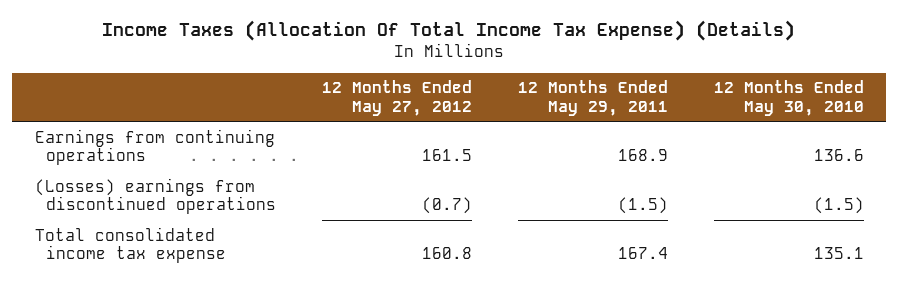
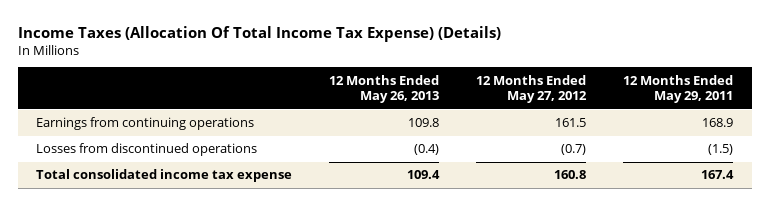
- | 12 Months Ended May 27, 2012 | 12 Months Ended May 29, 2011 | 12 Months Ended May 30, 2010
+ | 12 Months Ended May 26, 2013 | 12 Months Ended May 27, 2012 | 12 Months Ended May 29, 2011
- (Losses) earnings from discontinued operations | (0.7) | (1.5) | (1.5)
+ Losses from discontinued operations | (0.4) | (0.7) | (1.5)

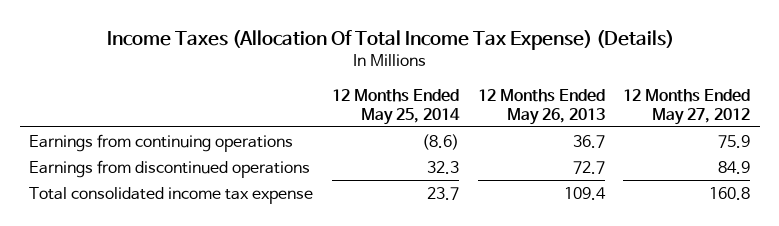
- | 12 Months Ended May 26, 2013 | 12 Months Ended May 27, 2012 | 12 Months Ended May 29, 2011
+ | 12 Months Ended May 25, 2014 | 12 Months Ended May 26, 2013 | 12 Months Ended May 27, 2012
- Earnings from continuing operations | 109.8 | 161.5 | 168.9
- Losses from discontinued operations | (0.4) | (0.7) | (1.5)
+ Earnings from continuing operations | (8.6) | 36.7 | 75.9
+ Earnings from discontinued operations | 32.3 | 72.7 | 84.9

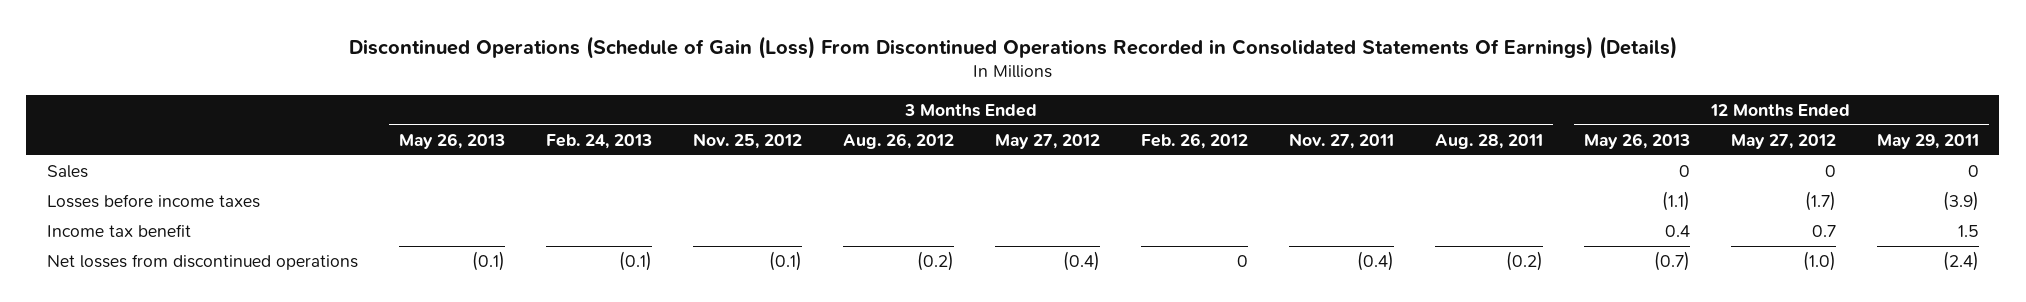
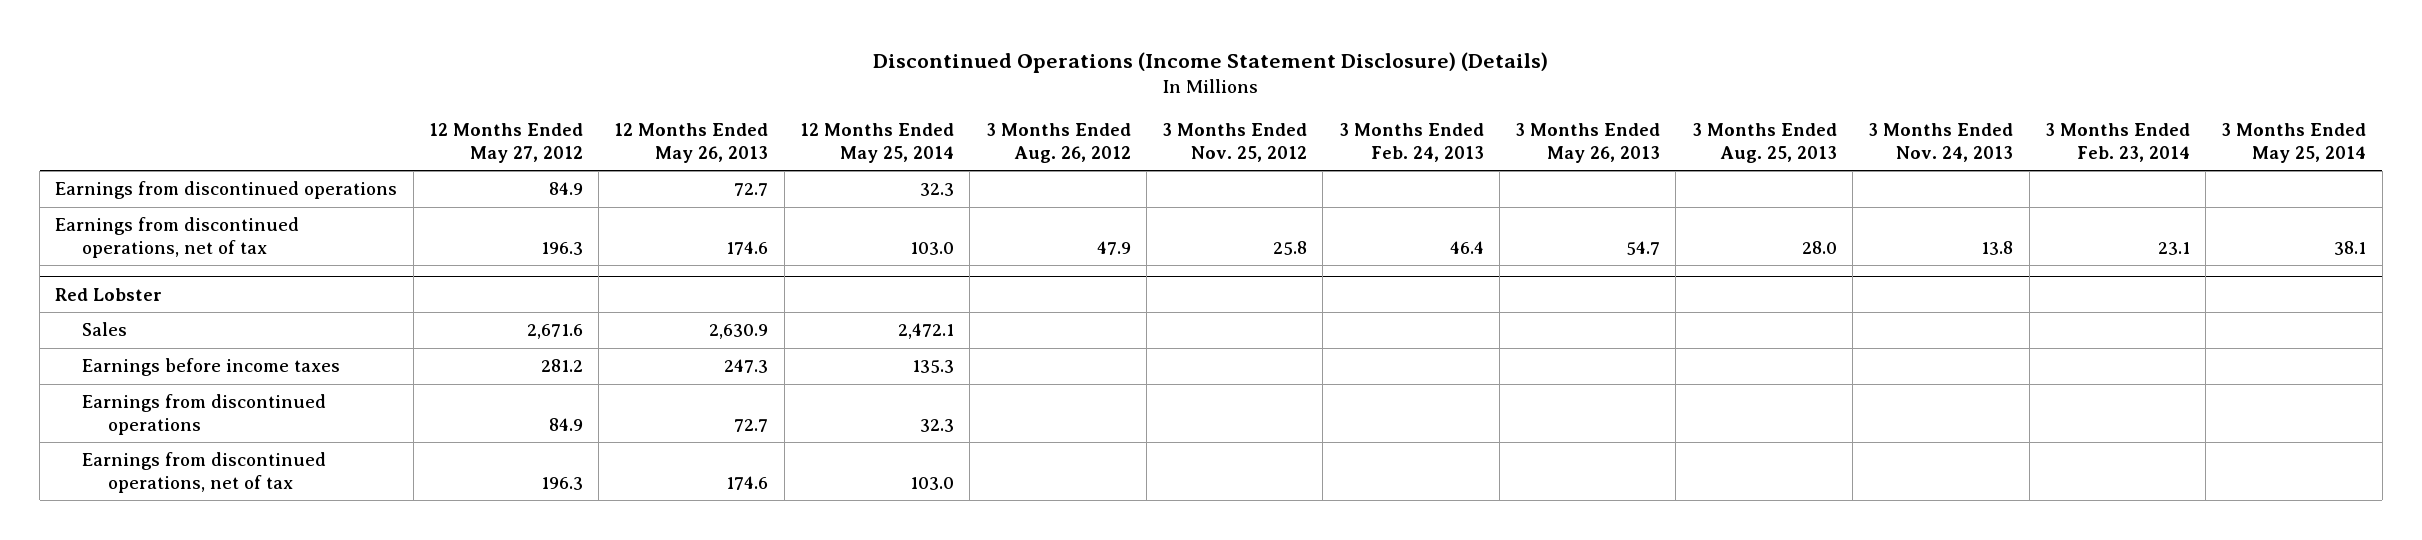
- Discontinued Operations (Schedule of Gain (Loss) From Discontinued Operations Recorded in Consolidated Statements Of Earnings) (Details)
+ Discontinued Operations (Income Statement Disclosure) (Details)
- | 3 Months Ended May 26, 2013 | 3 Months Ended Feb. 24, 2013 | 3 Months Ended Nov. 25, 2012 | 3 Months Ended Aug. 26, 2012 | 3 Months Ended May 27, 2012 | 3 Months Ended Feb. 26, 2012 | 3 Months Ended Nov. 27, 2011 | 3 Months Ended Aug. 28, 2011 | 12 Months Ended May 26, 2013 | 12 Months Ended May 27, 2012 | 12 Months Ended May 29, 2011
+ | 12 Months Ended May 27, 2012 | 12 Months Ended May 26, 2013 | 12 Months Ended May 25, 2014 | 3 Months Ended Aug. 26, 2012 | 3 Months Ended Nov. 25, 2012 | 3 Months Ended Feb. 24, 2013 | 3 Months Ended May 26, 2013 | 3 Months Ended Aug. 25, 2013 | 3 Months Ended Nov. 24, 2013 | 3 Months Ended Feb. 23, 2014 | 3 Months Ended May 25, 2014
- Sales | | | | | | | | | 0 | 0 | 0
- Losses before income taxes | | | | | | | | | (1.1) | (1.7) | (3.9)
- Income tax benefit | | | | | | | | | 0.4 | 0.7 | 1.5
- Net losses from discontinued operations | (0.1) | (0.1) | (0.1) | (0.2) | (0.4) | 0 | (0.4) | (0.2) | (0.7) | (1.0) | (2.4)
+ Earnings from discontinued operations | 84.9 | 72.7 | 32.3 | | | | | | | |
+ Earnings from discontinued operations, net of tax | 196.3 | 174.6 | 103.0 | 47.9 | 25.8 | 46.4 | 54.7 | 28.0 | 13.8 | 23.1 | 38.1
+ Red Lobster
+ Sales | 2,671.6 | 2,630.9 | 2,472.1 | | | | | | | |
+ Earnings before income taxes | 281.2 | 247.3 | 135.3 | | | | | | | |
+ Earnings from discontinued operations | 84.9 | 72.7 | 32.3 | | | | | | | |
+ Earnings from discontinued operations, net of tax | 196.3 | 174.6 | 103.0 | | | | | | | |

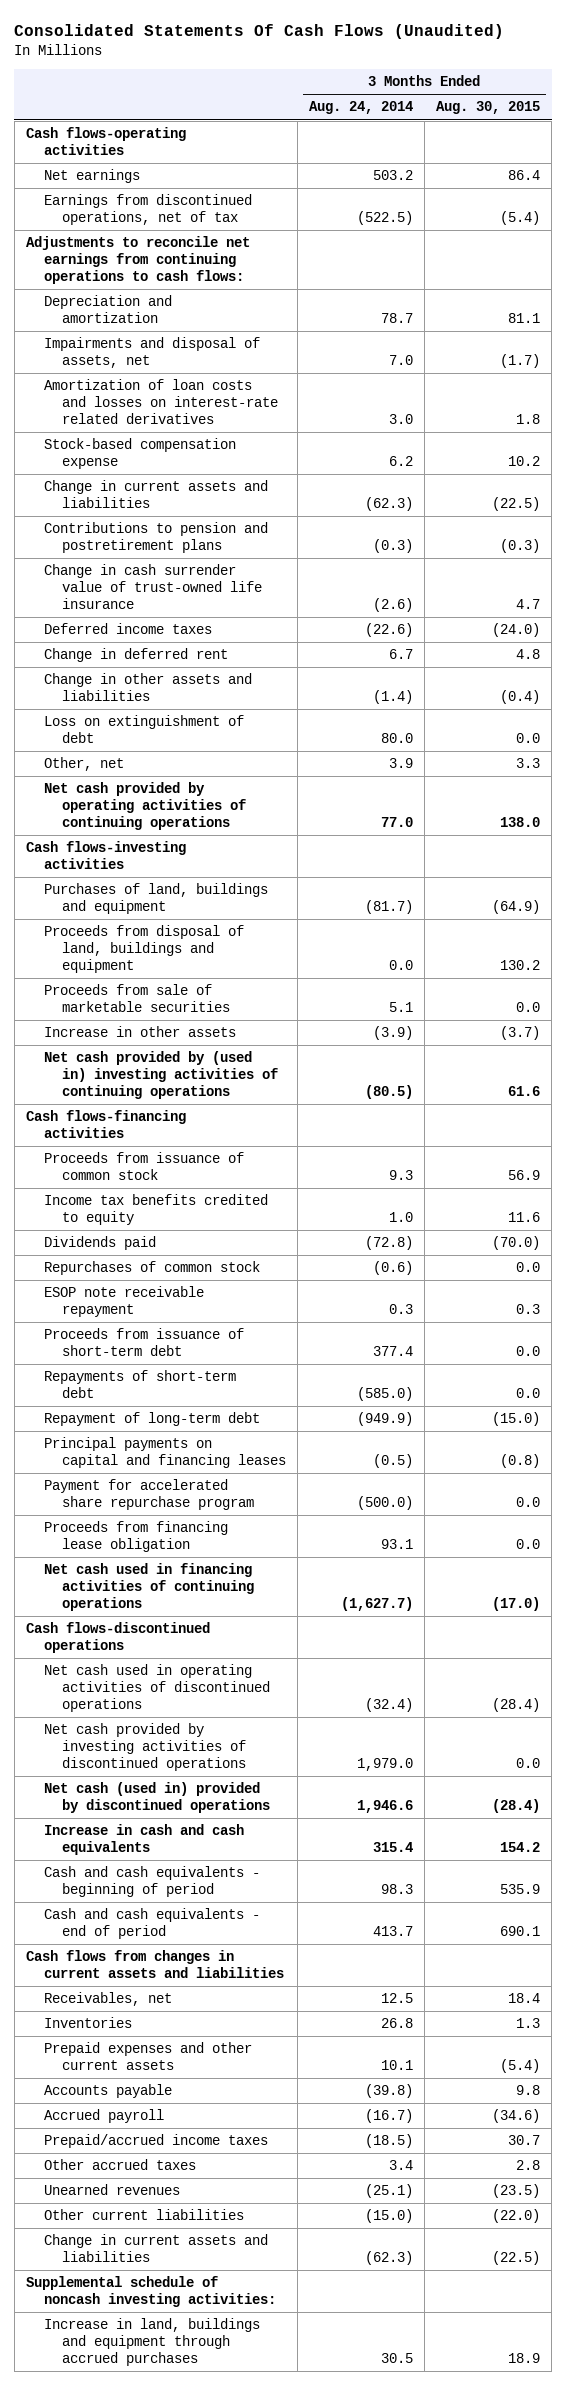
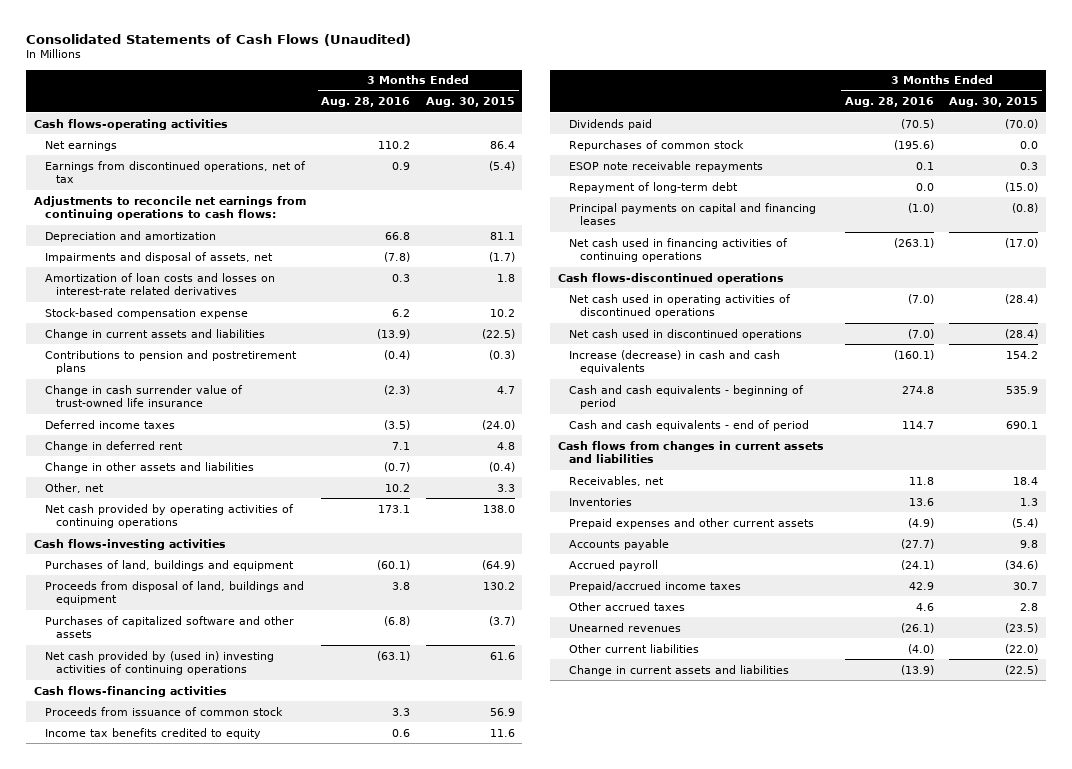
- Consolidated Statements Of Cash Flows (Unaudited)
+ Consolidated Statements of Cash Flows (Unaudited)
- | 3 Months Ended Aug. 24, 2014 | 3 Months Ended Aug. 30, 2015
+ | 3 Months Ended Aug. 28, 2016 | 3 Months Ended Aug. 30, 2015
- Loss on extinguishment of debt | 80.0 | 0.0
- Proceeds from sale of marketable securities | 5.1 | 0.0
- Increase in other assets | (3.9) | (3.7)
+ Purchases of capitalized software and other assets | (6.8) | (3.7)
- ESOP note receivable repayment | 0.3 | 0.3
- Proceeds from issuance of short-term debt | 377.4 | 0.0
- Repayments of short-term debt | (585.0) | 0.0
+ ESOP note receivable repayments | 0.1 | 0.3
- Payment for accelerated share repurchase program | (500.0) | 0.0
- Proceeds from financing lease obligation | 93.1 | 0.0
- Net cash provided by investing activities of discontinued operations | 1,979.0 | 0.0
- Net cash (used in) provided by discontinued operations | 1,946.6 | (28.4)
- Increase in cash and cash equivalents | 315.4 | 154.2
+ Net cash used in discontinued operations | (7.0) | (28.4)
+ Increase (decrease) in cash and cash equivalents | (160.1) | 154.2
- Supplemental schedule of noncash investing activities:
- Increase in land, buildings and equipment through accrued purchases | 30.5 | 18.9

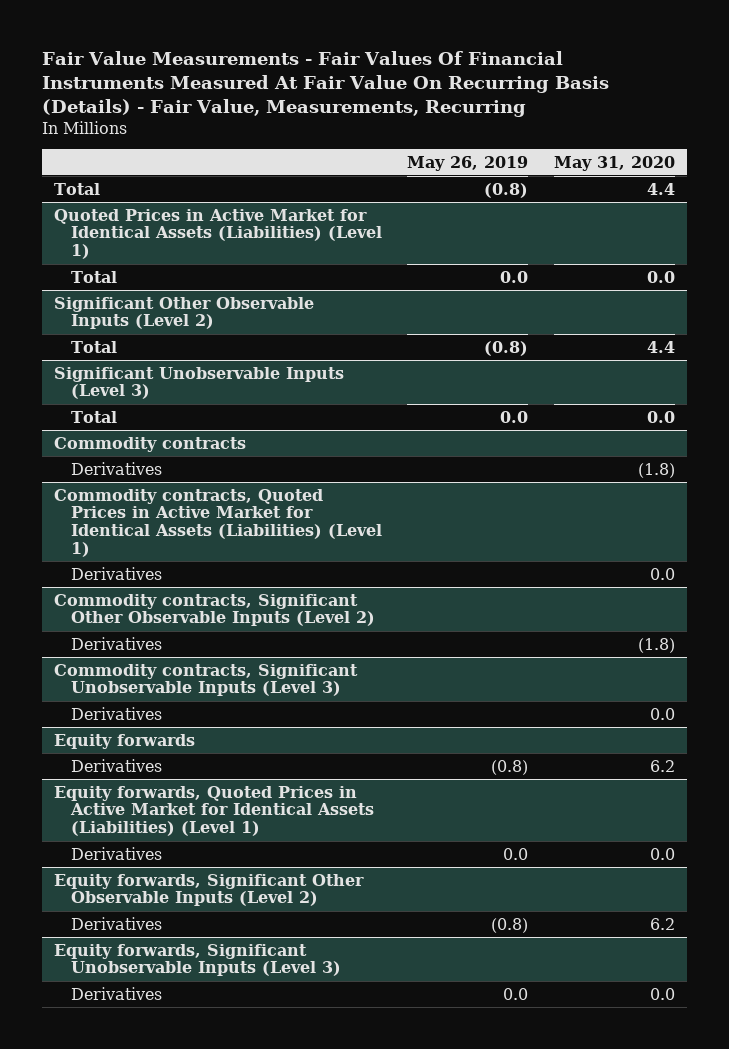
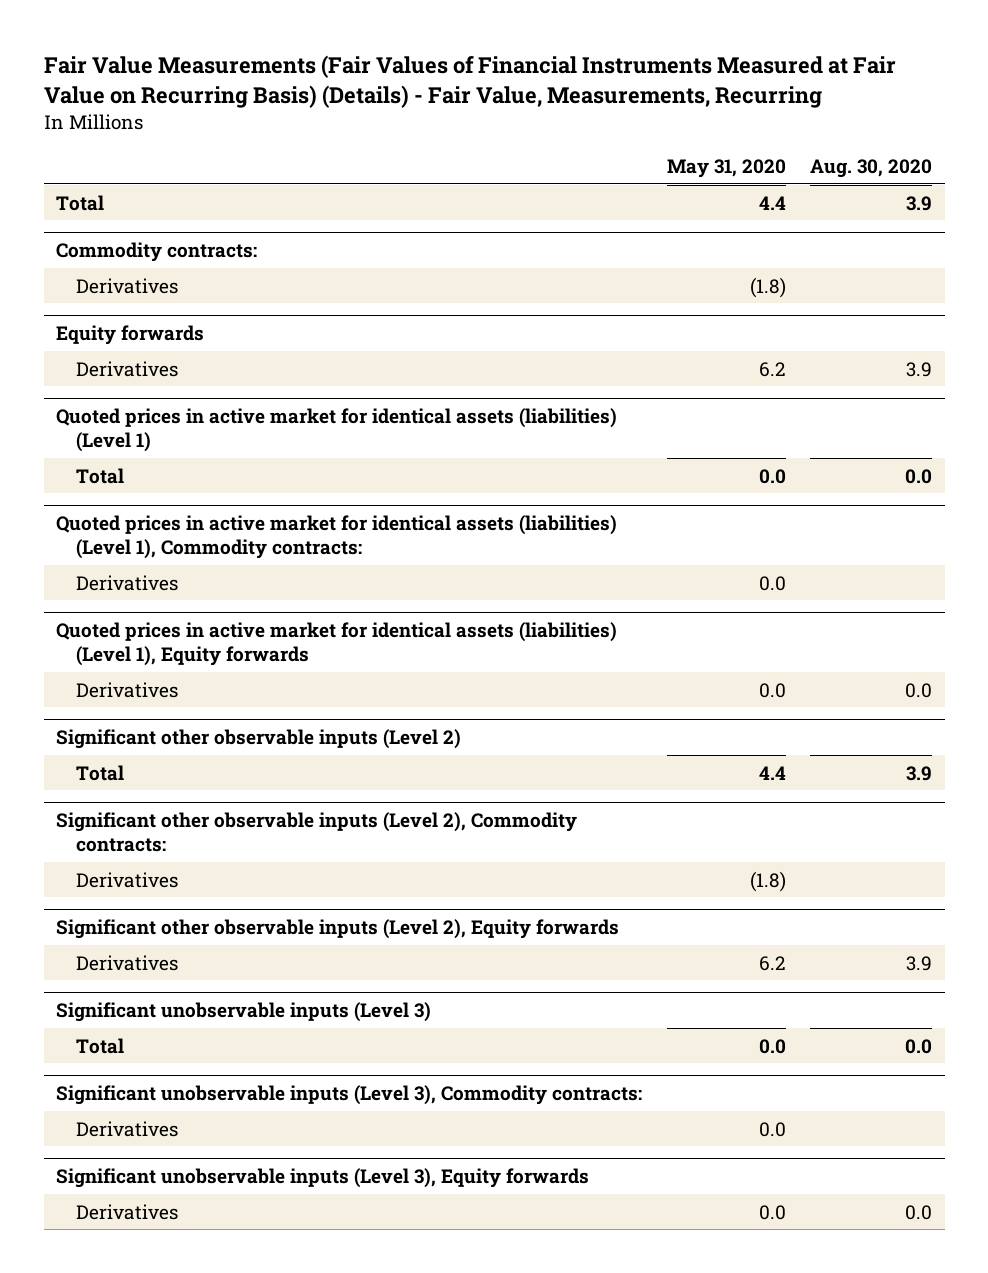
- Fair Value Measurements - Fair Values Of Financial Instruments Measured At Fair Value On Recurring Basis (Details) - Fair Value, Measurements, Recurring
+ Fair Value Measurements (Fair Values of Financial Instruments Measured at Fair Value on Recurring Basis) (Details) - Fair Value, Measurements, Recurring
- | May 26, 2019 | May 31, 2020
+ | May 31, 2020 | Aug. 30, 2020
- Quoted Prices in Active Market for Identical Assets (Liabilities) (Level 1)
- Total | 0.0 | 0.0
- Significant Other Observable Inputs (Level 2)
- Total | (0.8) | 4.4
- Significant Unobservable Inputs (Level 3)
- Total | 0.0 | 0.0
- Commodity contracts
- Derivatives | | (1.8)
- Commodity contracts, Quoted Prices in Active Market for Identical Assets (Liabilities) (Level 1)
- Derivatives | | 0.0
- Commodity contracts, Significant Other Observable Inputs (Level 2)
+ Commodity contracts:
- Commodity contracts, Significant Unobservable Inputs (Level 3)
- Derivatives | | 0.0
- Equity forwards, Quoted Prices in Active Market for Identical Assets (Liabilities) (Level 1)
+ Quoted prices in active market for identical assets (liabilities) (Level 1)
+ Total | 0.0 | 0.0
+ Quoted prices in active market for identical assets (liabilities) (Level 1), Commodity contracts:
- Equity forwards, Significant Other Observable Inputs (Level 2)
+ Quoted prices in active market for identical assets (liabilities) (Level 1), Equity forwards
+ Derivatives | 0.0 | 0.0
+ Significant other observable inputs (Level 2)
+ Total | 4.4 | 3.9
+ Significant other observable inputs (Level 2), Commodity contracts:
+ Derivatives | (1.8) |
+ Significant other observable inputs (Level 2), Equity forwards
- Equity forwards, Significant Unobservable Inputs (Level 3)
+ Significant unobservable inputs (Level 3)
+ Total | 0.0 | 0.0
+ Significant unobservable inputs (Level 3), Commodity contracts:
+ Significant unobservable inputs (Level 3), Equity forwards
+ Derivatives | 0.0 | 0.0

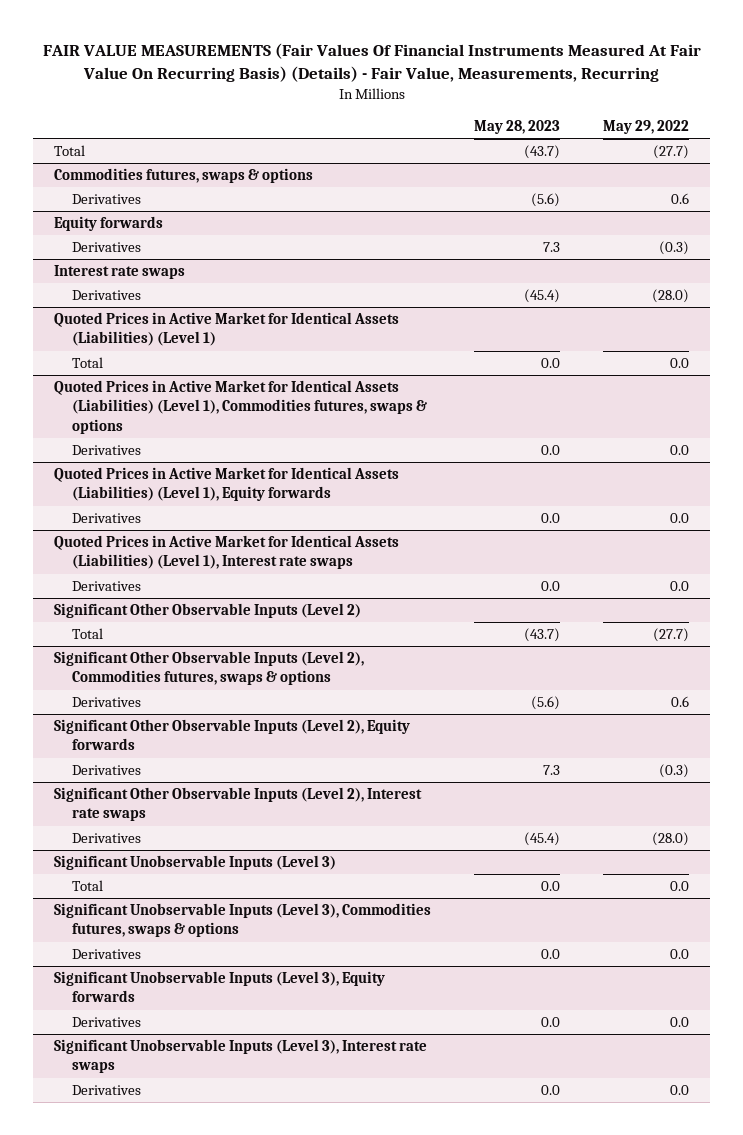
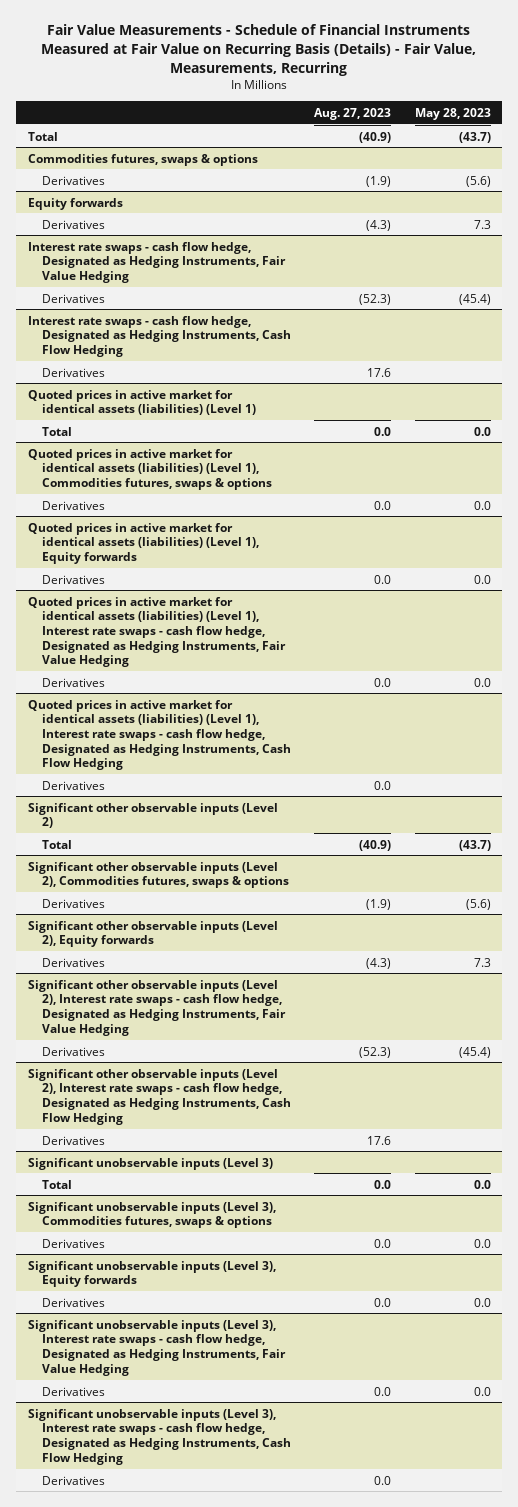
- FAIR VALUE MEASUREMENTS (Fair Values Of Financial Instruments Measured At Fair Value On Recurring Basis) (Details) - Fair Value, Measurements, Recurring
+ Fair Value Measurements - Schedule of Financial Instruments Measured at Fair Value on Recurring Basis (Details) - Fair Value, Measurements, Recurring
- | May 28, 2023 | May 29, 2022
+ | Aug. 27, 2023 | May 28, 2023
- Interest rate swaps
+ Interest rate swaps - cash flow hedge, Designated as Hedging Instruments, Fair Value Hedging
- Quoted Prices in Active Market for Identical Assets (Liabilities) (Level 1)
+ Interest rate swaps - cash flow hedge, Designated as Hedging Instruments, Cash Flow Hedging
+ Derivatives | 17.6 |
+ Quoted prices in active market for identical assets (liabilities) (Level 1)
- Quoted Prices in Active Market for Identical Assets (Liabilities) (Level 1), Commodities futures, swaps & options
+ Quoted prices in active market for identical assets (liabilities) (Level 1), Commodities futures, swaps & options
- Quoted Prices in Active Market for Identical Assets (Liabilities) (Level 1), Equity forwards
+ Quoted prices in active market for identical assets (liabilities) (Level 1), Equity forwards
- Quoted Prices in Active Market for Identical Assets (Liabilities) (Level 1), Interest rate swaps
+ Quoted prices in active market for identical assets (liabilities) (Level 1), Interest rate swaps - cash flow hedge, Designated as Hedging Instruments, Fair Value Hedging
- Significant Other Observable Inputs (Level 2)
+ Quoted prices in active market for identical assets (liabilities) (Level 1), Interest rate swaps - cash flow hedge, Designated as Hedging Instruments, Cash Flow Hedging
+ Derivatives | 0.0 |
+ Significant other observable inputs (Level 2)
- Significant Other Observable Inputs (Level 2), Commodities futures, swaps & options
+ Significant other observable inputs (Level 2), Commodities futures, swaps & options
- Significant Other Observable Inputs (Level 2), Equity forwards
+ Significant other observable inputs (Level 2), Equity forwards
- Significant Other Observable Inputs (Level 2), Interest rate swaps
+ Significant other observable inputs (Level 2), Interest rate swaps - cash flow hedge, Designated as Hedging Instruments, Fair Value Hedging
- Significant Unobservable Inputs (Level 3)
+ Significant other observable inputs (Level 2), Interest rate swaps - cash flow hedge, Designated as Hedging Instruments, Cash Flow Hedging
+ Derivatives | 17.6 |
+ Significant unobservable inputs (Level 3)
- Significant Unobservable Inputs (Level 3), Commodities futures, swaps & options
+ Significant unobservable inputs (Level 3), Commodities futures, swaps & options
- Significant Unobservable Inputs (Level 3), Equity forwards
+ Significant unobservable inputs (Level 3), Equity forwards
- Significant Unobservable Inputs (Level 3), Interest rate swaps
+ Significant unobservable inputs (Level 3), Interest rate swaps - cash flow hedge, Designated as Hedging Instruments, Fair Value Hedging
+ Significant unobservable inputs (Level 3), Interest rate swaps - cash flow hedge, Designated as Hedging Instruments, Cash Flow Hedging
+ Derivatives | 0.0 |

